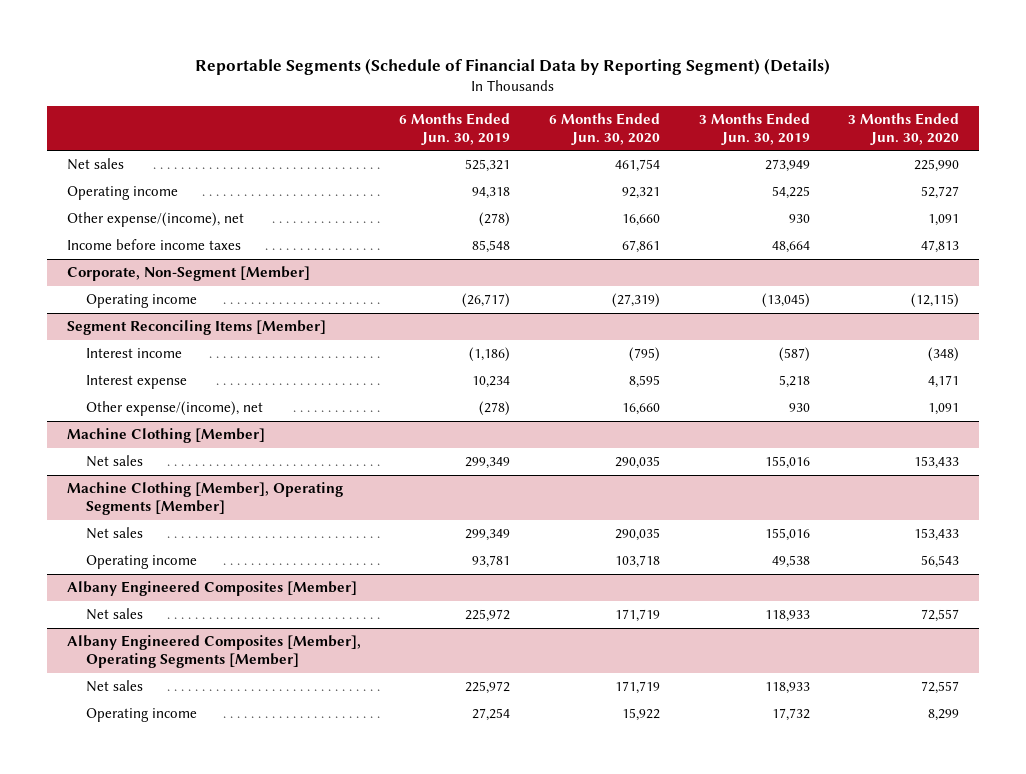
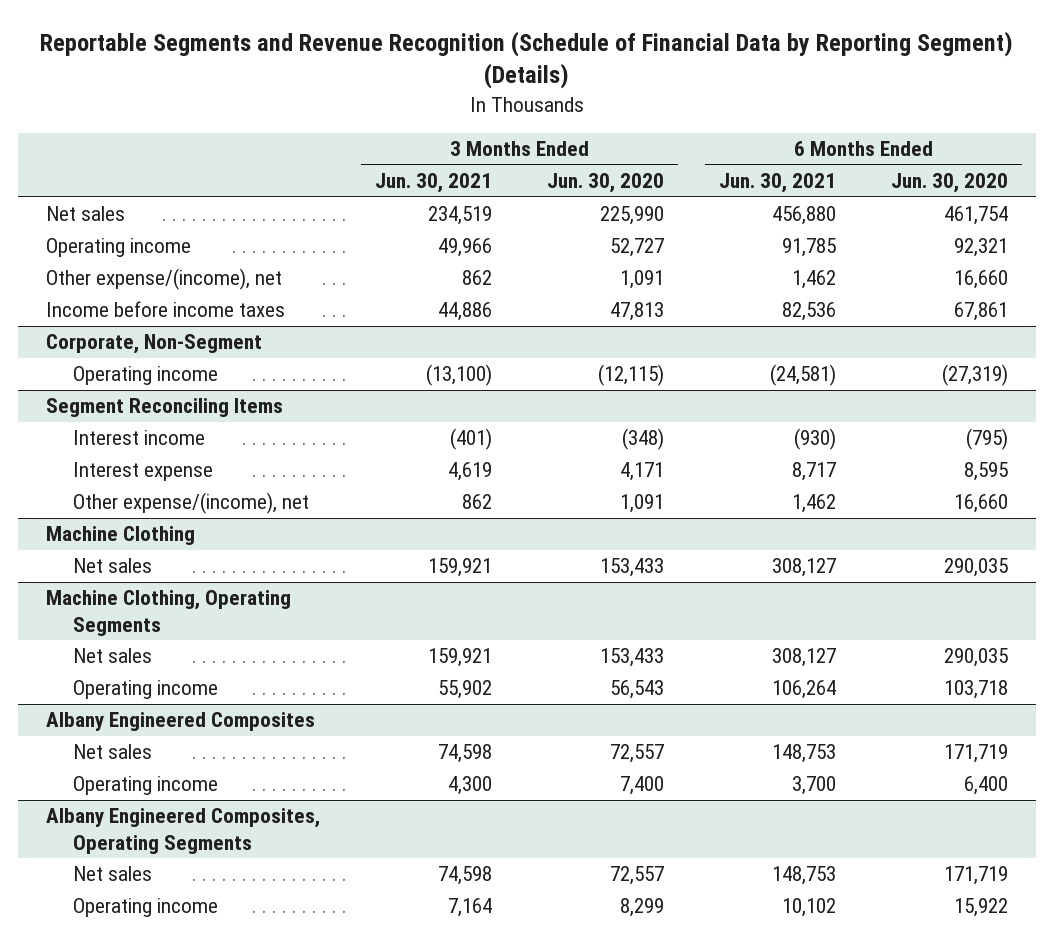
- Reportable Segments (Schedule of Financial Data by Reporting Segment) (Details)
+ Reportable Segments and Revenue Recognition (Schedule of Financial Data by Reporting Segment) (Details)
- | 6 Months Ended Jun. 30, 2019 | 6 Months Ended Jun. 30, 2020 | 3 Months Ended Jun. 30, 2019 | 3 Months Ended Jun. 30, 2020
+ | 3 Months Ended Jun. 30, 2021 | 3 Months Ended Jun. 30, 2020 | 6 Months Ended Jun. 30, 2021 | 6 Months Ended Jun. 30, 2020
- Corporate, Non-Segment [Member]
+ Corporate, Non-Segment
- Segment Reconciling Items [Member]
+ Segment Reconciling Items
- Machine Clothing [Member]
+ Machine Clothing
- Machine Clothing [Member], Operating Segments [Member]
+ Machine Clothing, Operating Segments
- Albany Engineered Composites [Member]
+ Albany Engineered Composites
- Albany Engineered Composites [Member], Operating Segments [Member]
+ Operating income | 4,300 | 7,400 | 3,700 | 6,400
+ Albany Engineered Composites, Operating Segments

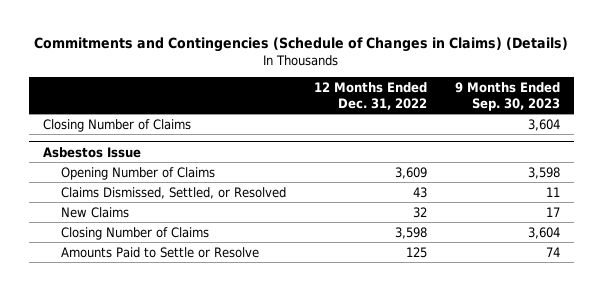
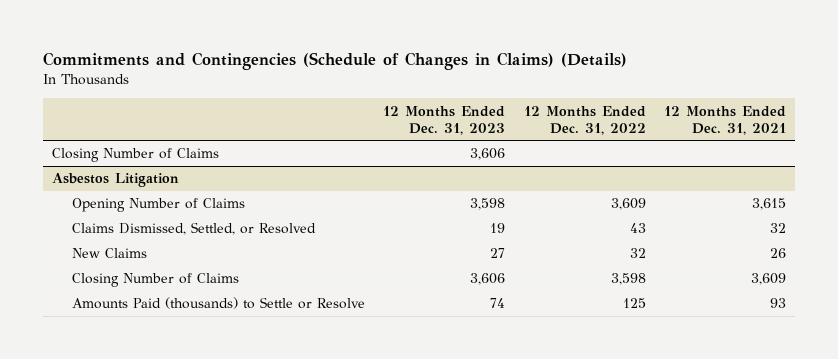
- | 12 Months Ended Dec. 31, 2022 | 9 Months Ended Sep. 30, 2023
+ | 12 Months Ended Dec. 31, 2023 | 12 Months Ended Dec. 31, 2022 | 12 Months Ended Dec. 31, 2021
- Asbestos Issue
+ Asbestos Litigation
- Amounts Paid to Settle or Resolve | 125 | 74
+ Amounts Paid (thousands) to Settle or Resolve | 74 | 125 | 93

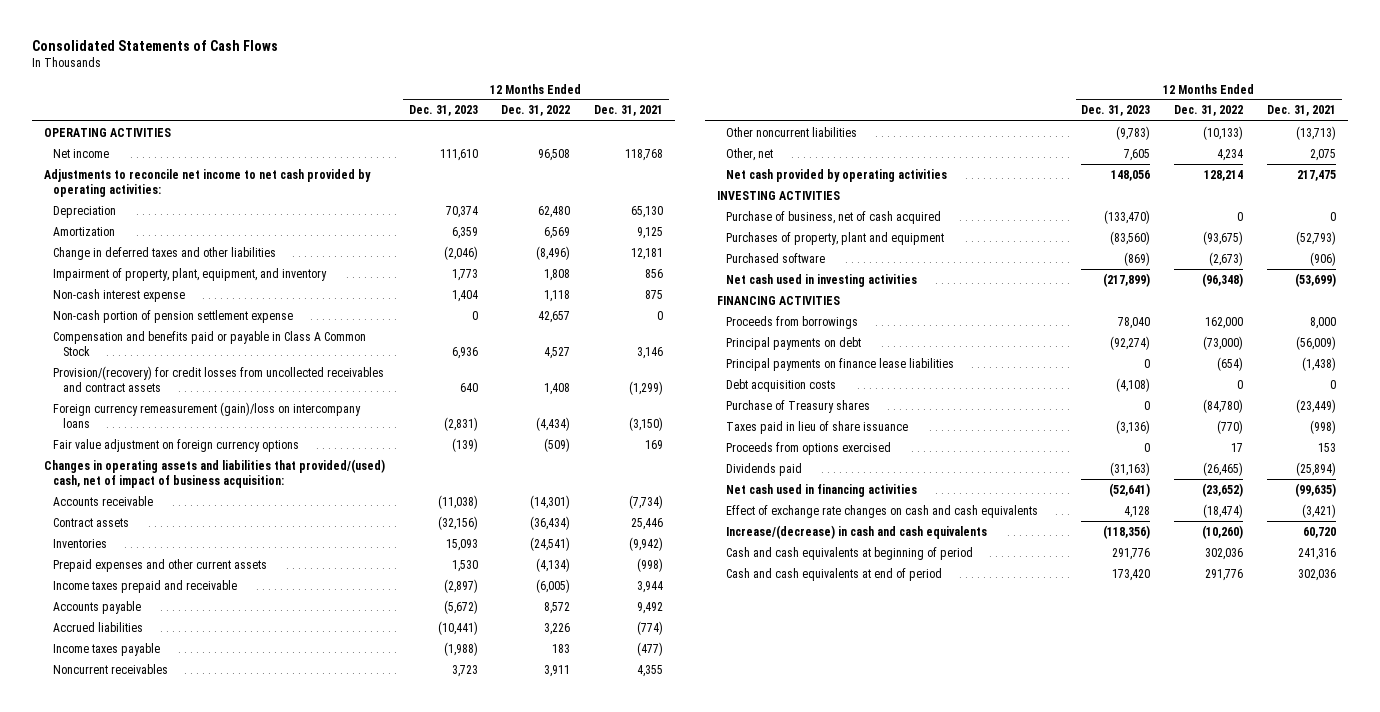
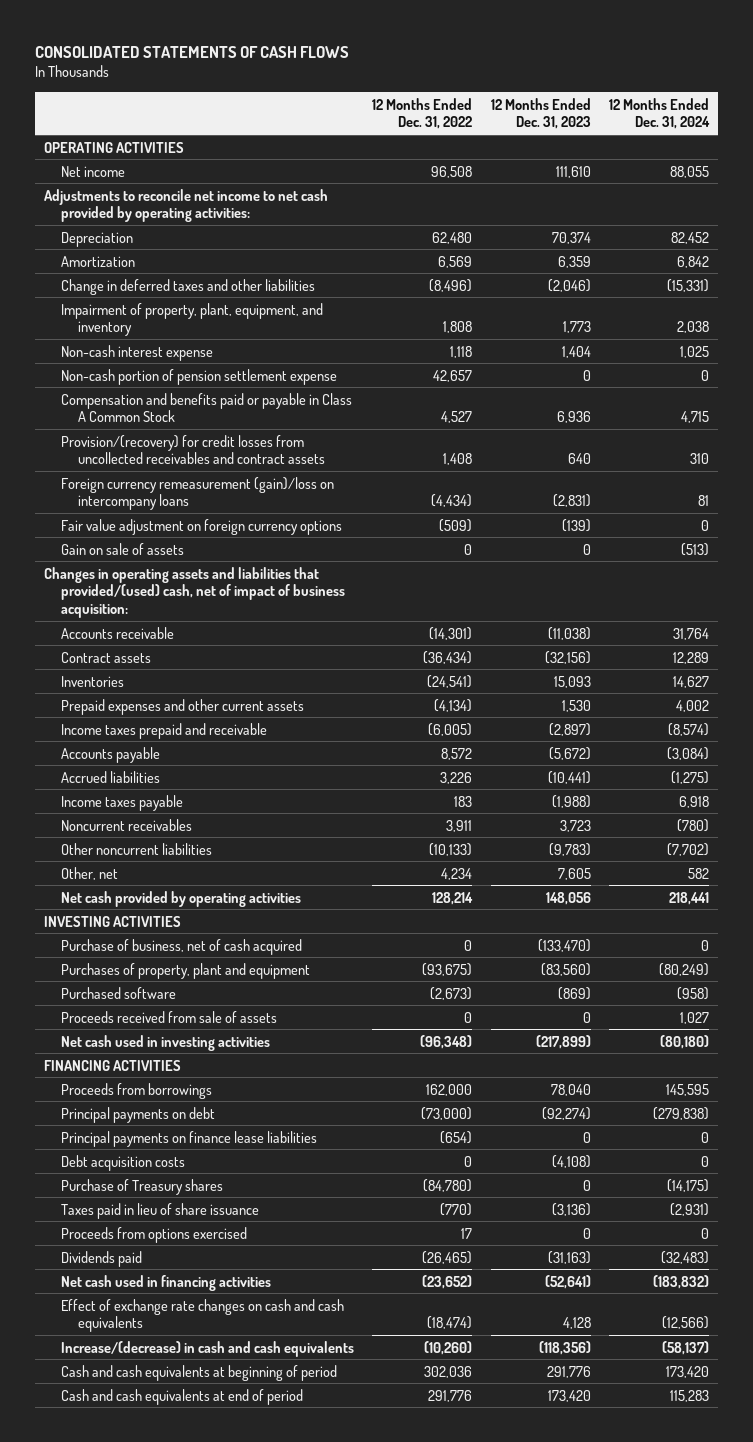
- Consolidated Statements of Cash Flows
+ CONSOLIDATED STATEMENTS OF CASH FLOWS
- | 12 Months Ended Dec. 31, 2023 | 12 Months Ended Dec. 31, 2022 | 12 Months Ended Dec. 31, 2021
+ | 12 Months Ended Dec. 31, 2022 | 12 Months Ended Dec. 31, 2023 | 12 Months Ended Dec. 31, 2024
+ Gain on sale of assets | 0 | 0 | (513)
+ Proceeds received from sale of assets | 0 | 0 | 1,027

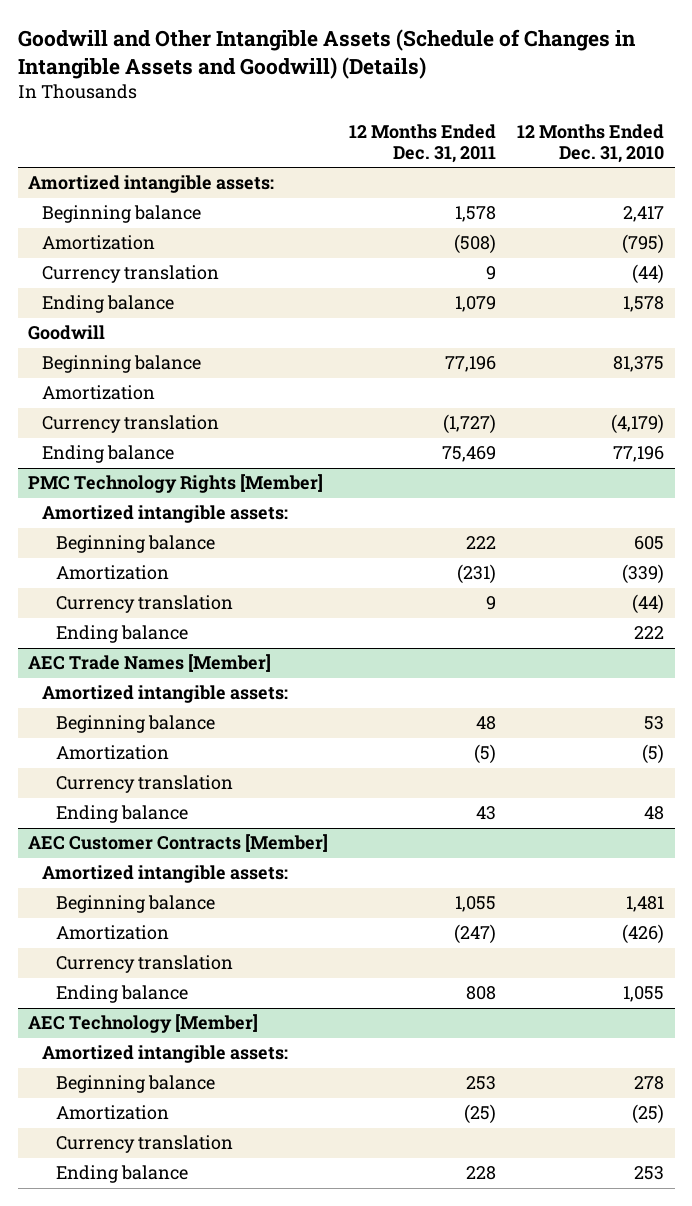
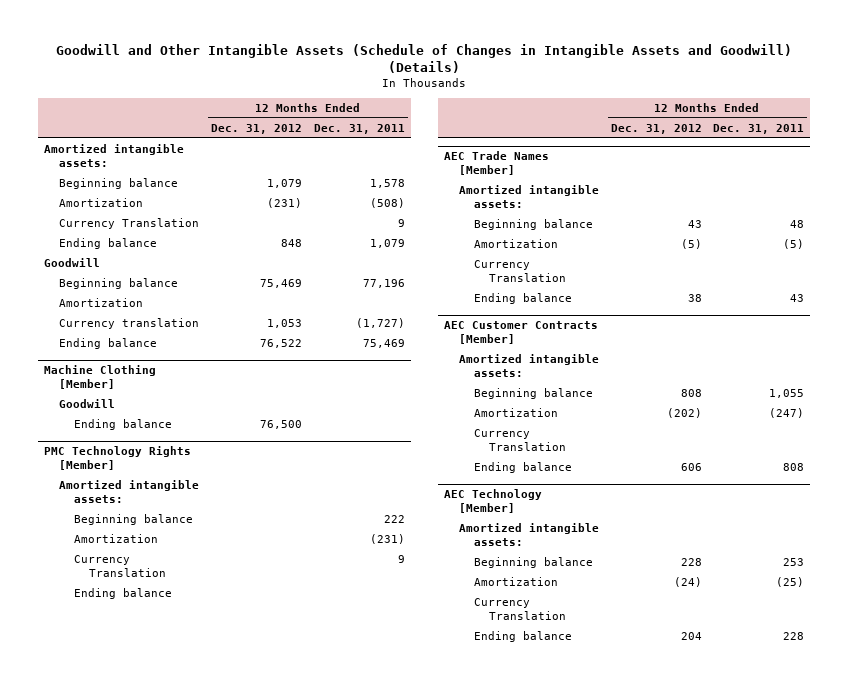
- | 12 Months Ended Dec. 31, 2011 | 12 Months Ended Dec. 31, 2010
+ | 12 Months Ended Dec. 31, 2012 | 12 Months Ended Dec. 31, 2011
- Currency translation | 9 | (44)
+ Currency Translation | | 9
+ Machine Clothing [Member]
+ Goodwill
+ Ending balance | 76,500 |
@ PMC Technology Rights [Member]
- Currency translation | 9 | (44)
+ Currency Translation | | 9
@ AEC Trade Names [Member]
- Currency translation
+ Currency Translation
@ AEC Customer Contracts [Member]
- Currency translation
+ Currency Translation
@ AEC Technology [Member]
- Currency translation
+ Currency Translation

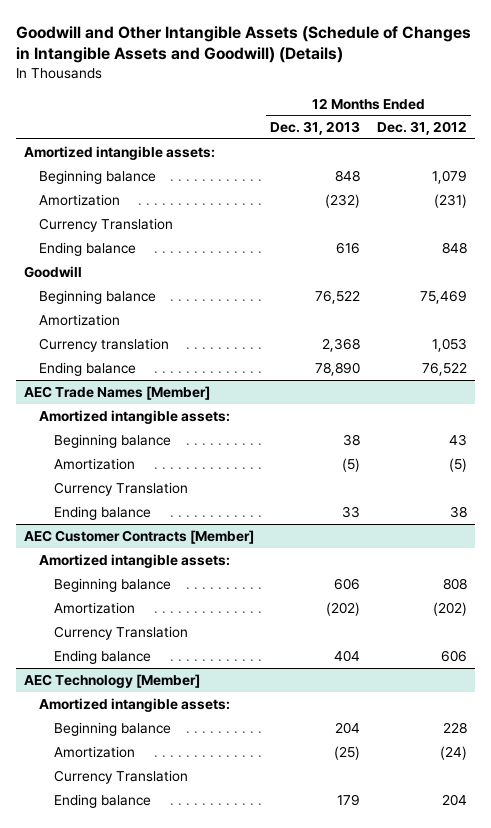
- | 12 Months Ended Dec. 31, 2012 | 12 Months Ended Dec. 31, 2011
+ | 12 Months Ended Dec. 31, 2013 | 12 Months Ended Dec. 31, 2012
- Machine Clothing [Member]
- Goodwill
- Ending balance | 76,500 |
- PMC Technology Rights [Member]
- Amortized intangible assets:
- Beginning balance | | 222
- Amortization | | (231)
- Currency Translation | | 9
- Ending balance

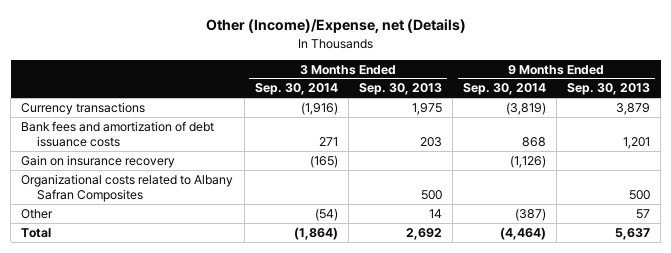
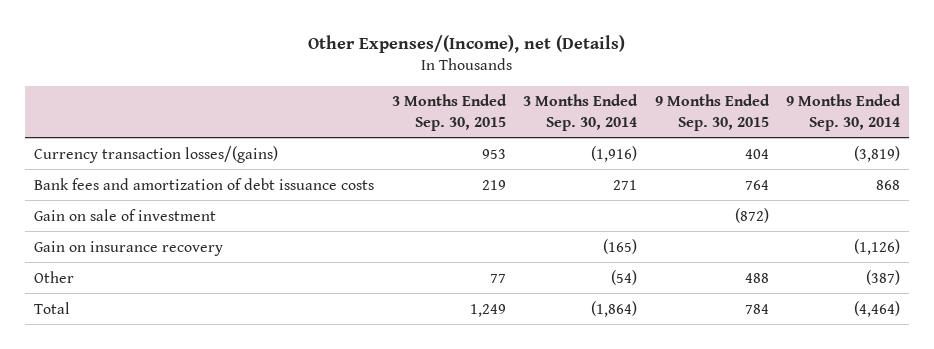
- Other (Income)/Expense, net (Details)
+ Other Expenses/(Income), net (Details)
- | 3 Months Ended Sep. 30, 2014 | 3 Months Ended Sep. 30, 2013 | 9 Months Ended Sep. 30, 2014 | 9 Months Ended Sep. 30, 2013
+ | 3 Months Ended Sep. 30, 2015 | 3 Months Ended Sep. 30, 2014 | 9 Months Ended Sep. 30, 2015 | 9 Months Ended Sep. 30, 2014
- Currency transactions | (1,916) | 1,975 | (3,819) | 3,879
+ Currency transaction losses/(gains) | 953 | (1,916) | 404 | (3,819)
+ Gain on sale of investment | | | (872) |
- Organizational costs related to Albany Safran Composites | | 500 | | 500

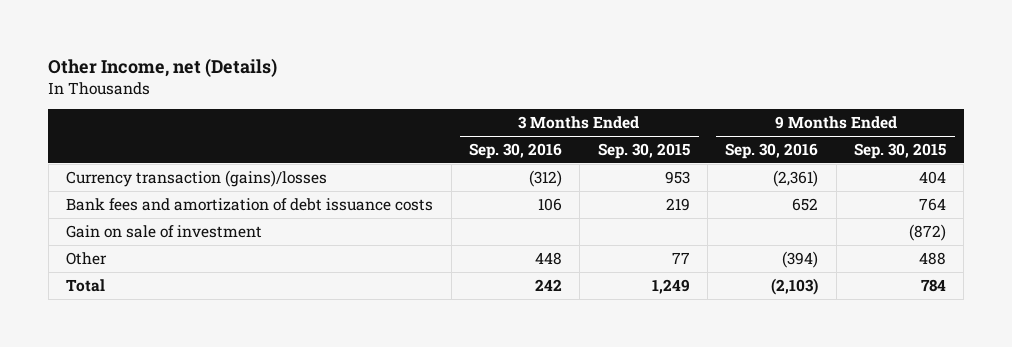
- Other Expenses/(Income), net (Details)
+ Other Income, net (Details)
- | 3 Months Ended Sep. 30, 2015 | 3 Months Ended Sep. 30, 2014 | 9 Months Ended Sep. 30, 2015 | 9 Months Ended Sep. 30, 2014
+ | 3 Months Ended Sep. 30, 2016 | 3 Months Ended Sep. 30, 2015 | 9 Months Ended Sep. 30, 2016 | 9 Months Ended Sep. 30, 2015
- Currency transaction losses/(gains) | 953 | (1,916) | 404 | (3,819)
+ Currency transaction (gains)/losses | (312) | 953 | (2,361) | 404
- Gain on insurance recovery | | (165) | | (1,126)

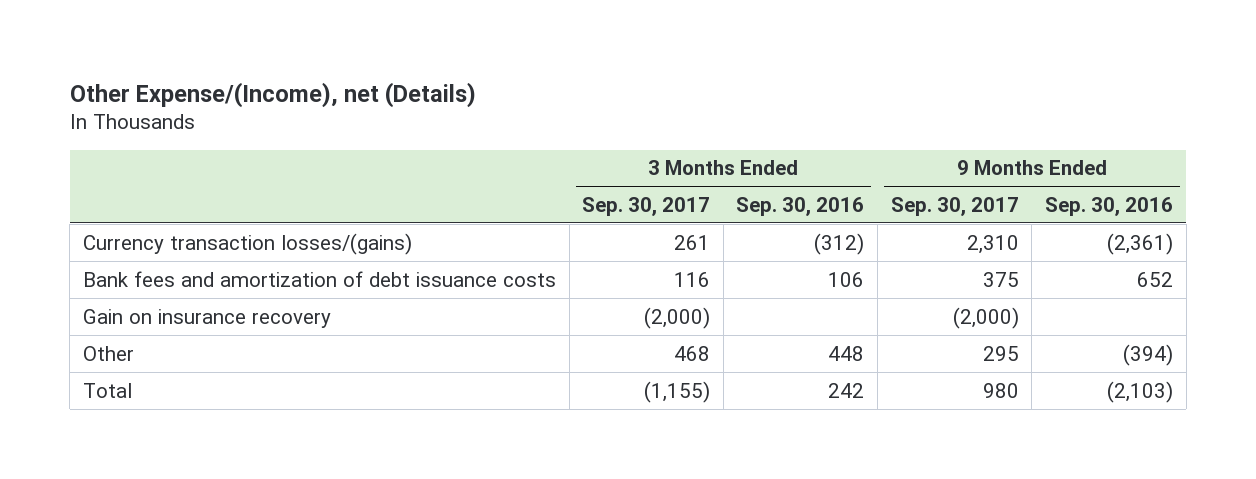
- Other Income, net (Details)
+ Other Expense/(Income), net (Details)
- | 3 Months Ended Sep. 30, 2016 | 3 Months Ended Sep. 30, 2015 | 9 Months Ended Sep. 30, 2016 | 9 Months Ended Sep. 30, 2015
+ | 3 Months Ended Sep. 30, 2017 | 3 Months Ended Sep. 30, 2016 | 9 Months Ended Sep. 30, 2017 | 9 Months Ended Sep. 30, 2016
- Currency transaction (gains)/losses | (312) | 953 | (2,361) | 404
+ Currency transaction losses/(gains) | 261 | (312) | 2,310 | (2,361)
- Gain on sale of investment | | | | (872)
+ Gain on insurance recovery | (2,000) | | (2,000) |

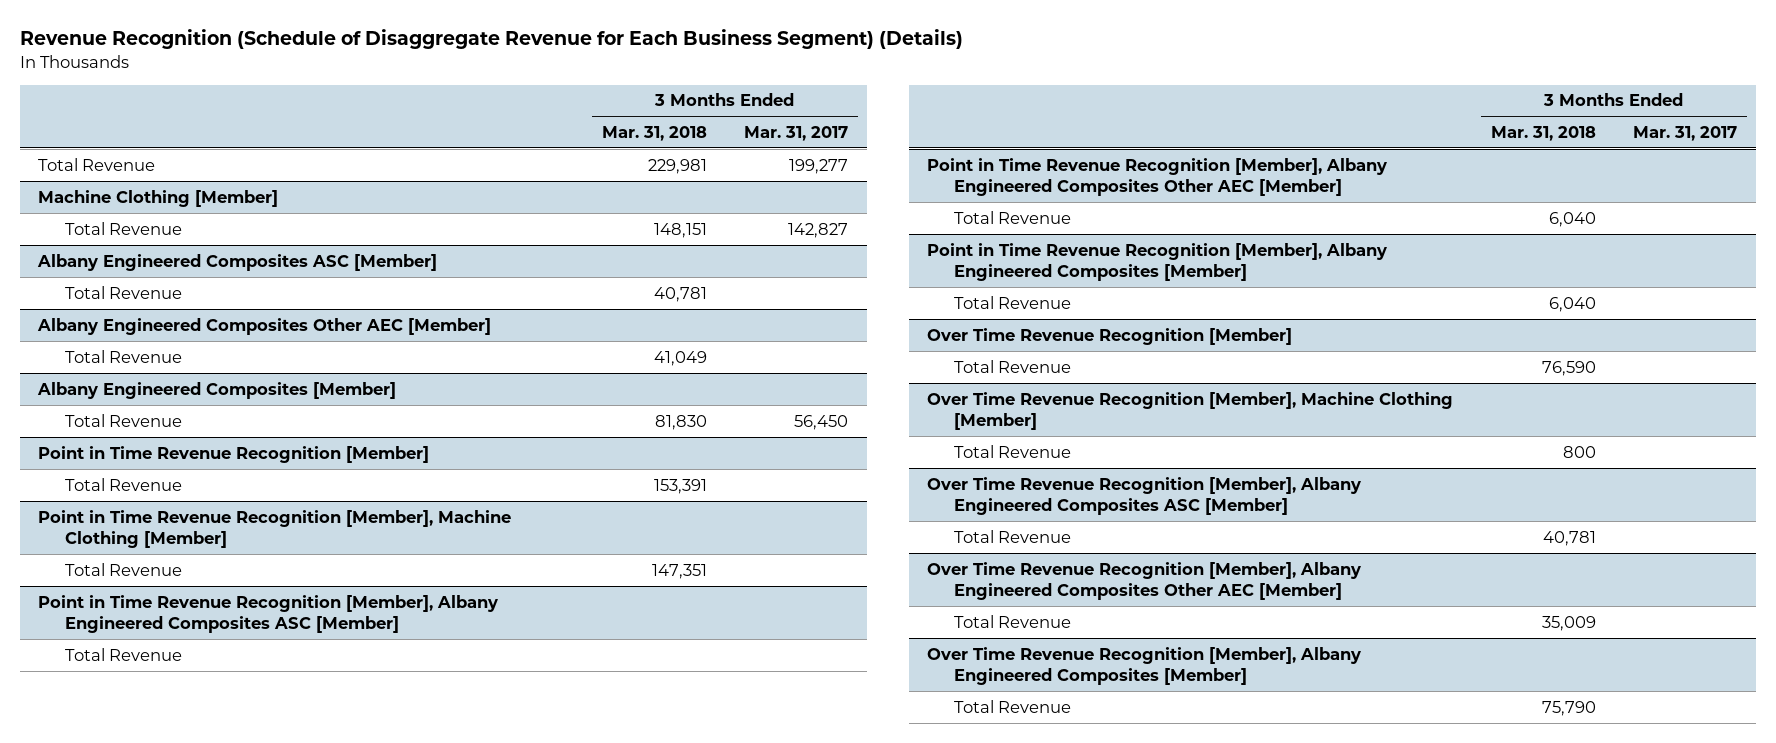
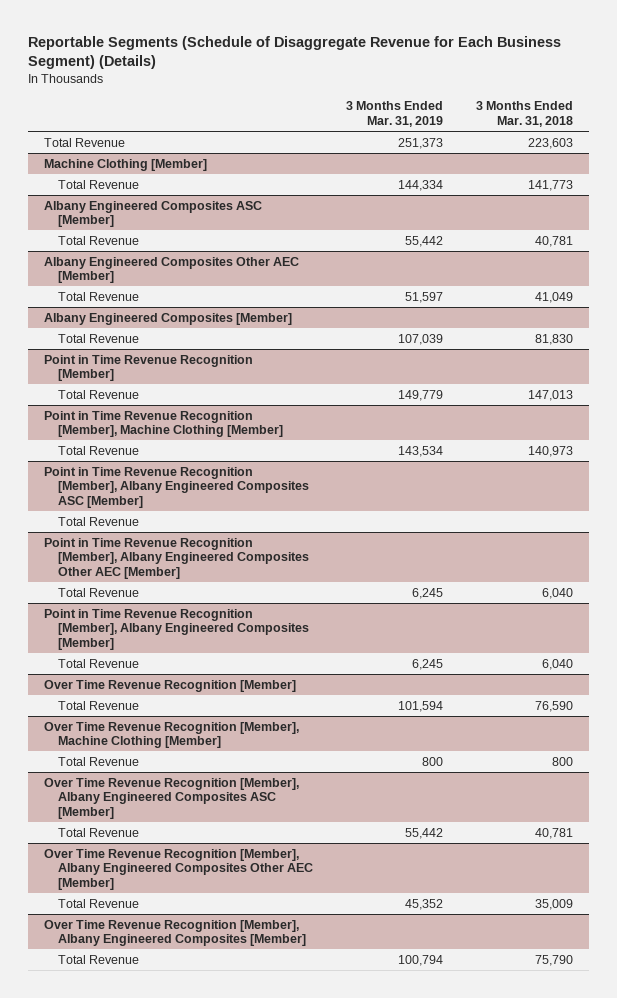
- Revenue Recognition (Schedule of Disaggregate Revenue for Each Business Segment) (Details)
+ Reportable Segments (Schedule of Disaggregate Revenue for Each Business Segment) (Details)
- | 3 Months Ended Mar. 31, 2018 | 3 Months Ended Mar. 31, 2017
+ | 3 Months Ended Mar. 31, 2019 | 3 Months Ended Mar. 31, 2018
- Total Revenue | 229,981 | 199,277
+ Total Revenue | 251,373 | 223,603
@ Machine Clothing [Member]
- Total Revenue | 148,151 | 142,827
+ Total Revenue | 144,334 | 141,773
@ Point in Time Revenue Recognition [Member]
- Total Revenue | 153,391 |
+ Total Revenue | 149,779 | 147,013
@ Point in Time Revenue Recognition [Member], Machine Clothing [Member]
- Total Revenue | 147,351 |
+ Total Revenue | 143,534 | 140,973

